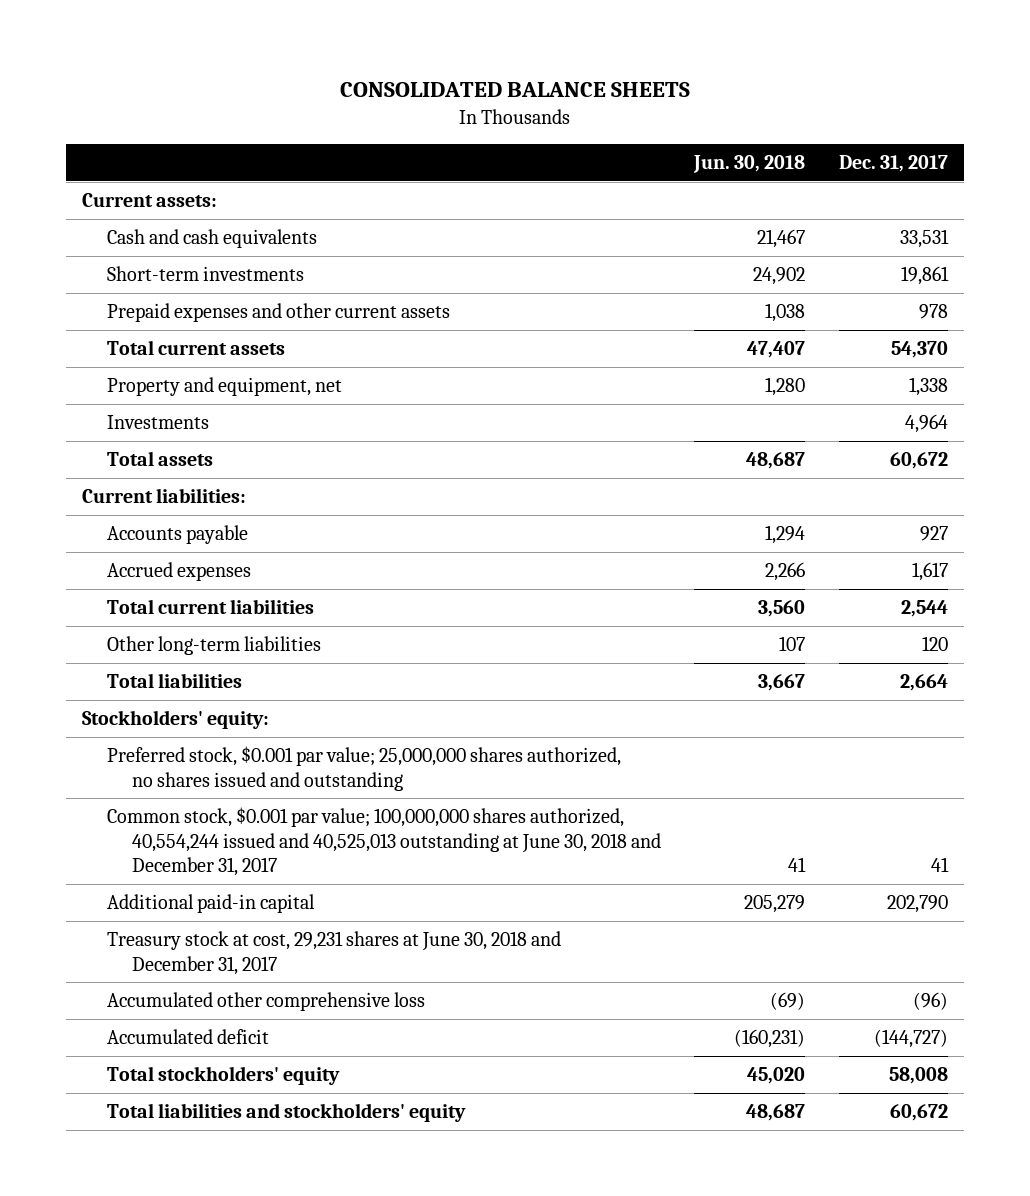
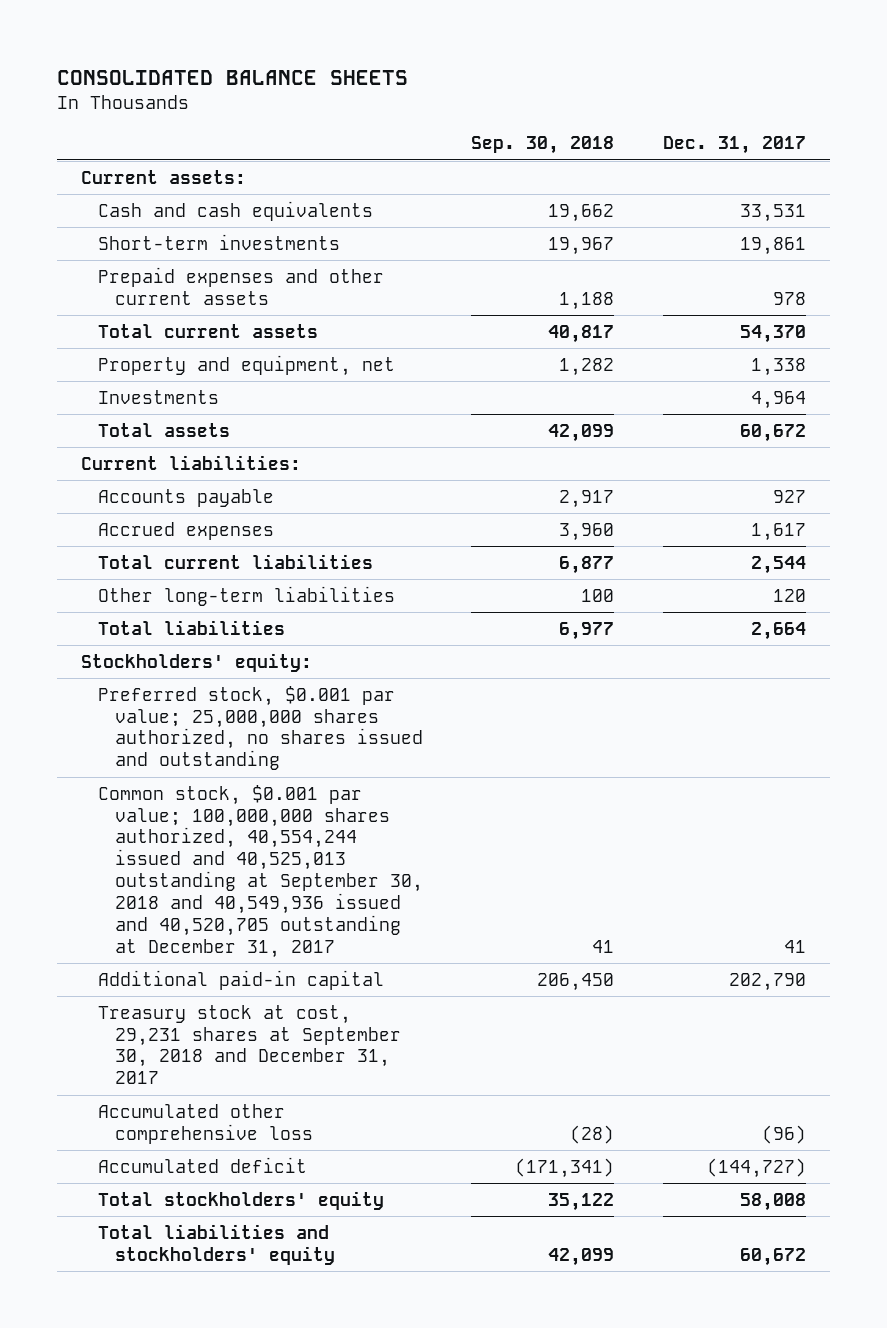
- | Jun. 30, 2018 | Dec. 31, 2017
+ | Sep. 30, 2018 | Dec. 31, 2017
- Common stock, $0.001 par value; 100,000,000 shares authorized, 40,554,244 issued and 40,525,013 outstanding at June 30, 2018 and December 31, 2017 | 41 | 41
+ Common stock, $0.001 par value; 100,000,000 shares authorized, 40,554,244 issued and 40,525,013 outstanding at September 30, 2018 and 40,549,936 issued and 40,520,705 outstanding at December 31, 2017 | 41 | 41
- Treasury stock at cost, 29,231 shares at June 30, 2018 and December 31, 2017
+ Treasury stock at cost, 29,231 shares at September 30, 2018 and December 31, 2017

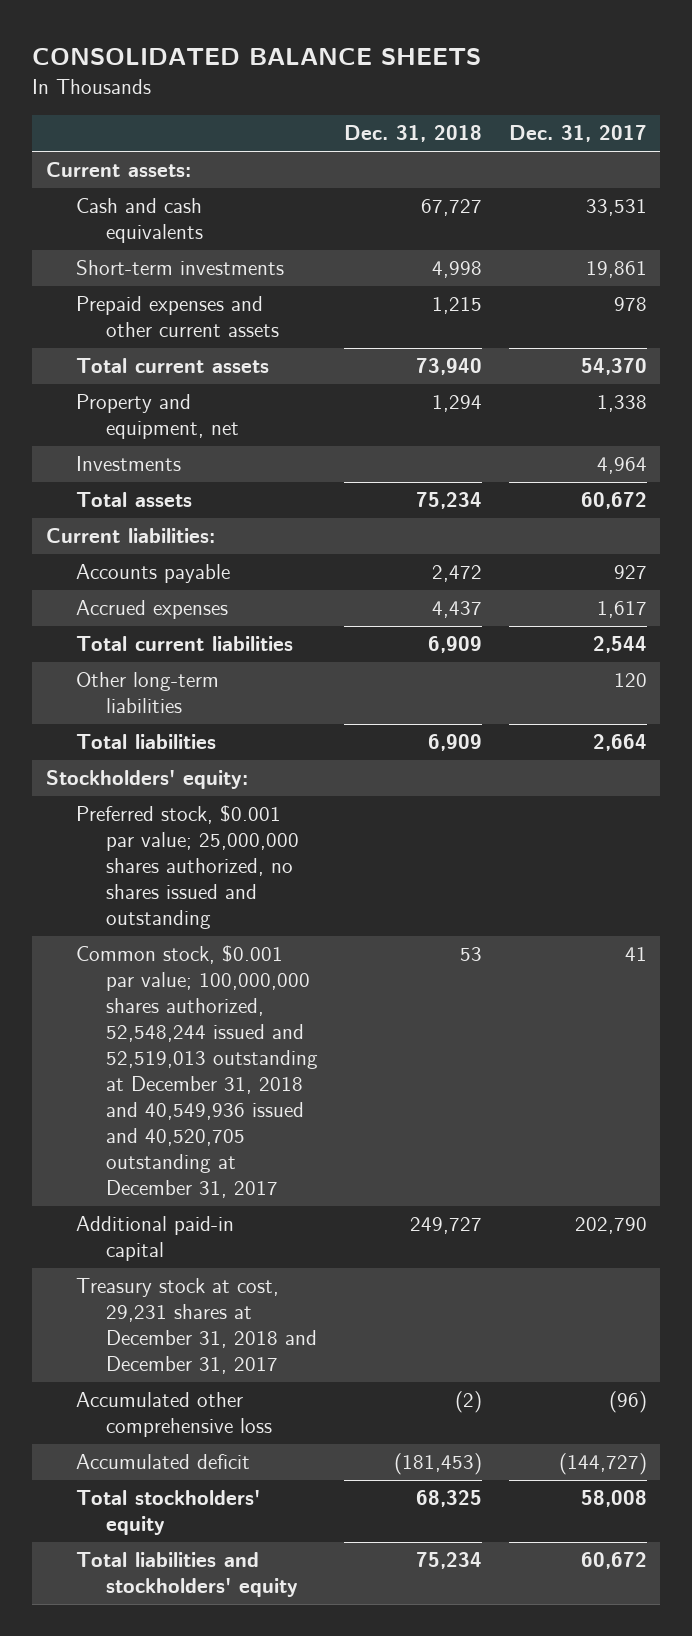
- | Sep. 30, 2018 | Dec. 31, 2017
+ | Dec. 31, 2018 | Dec. 31, 2017
- Common stock, $0.001 par value; 100,000,000 shares authorized, 40,554,244 issued and 40,525,013 outstanding at September 30, 2018 and 40,549,936 issued and 40,520,705 outstanding at December 31, 2017 | 41 | 41
+ Common stock, $0.001 par value; 100,000,000 shares authorized, 52,548,244 issued and 52,519,013 outstanding at December 31, 2018 and 40,549,936 issued and 40,520,705 outstanding at December 31, 2017 | 53 | 41
- Treasury stock at cost, 29,231 shares at September 30, 2018 and December 31, 2017
+ Treasury stock at cost, 29,231 shares at December 31, 2018 and December 31, 2017

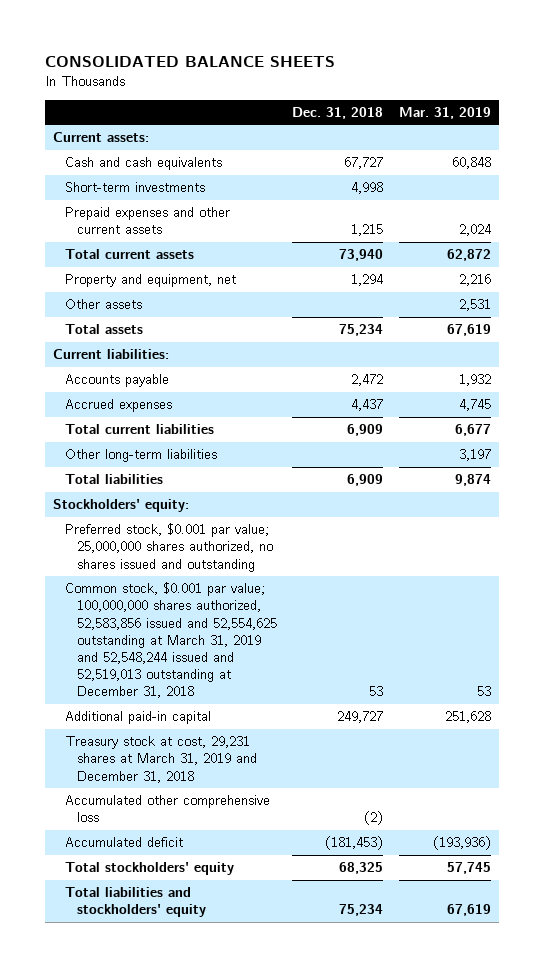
- | Dec. 31, 2018 | Dec. 31, 2017
+ | Dec. 31, 2018 | Mar. 31, 2019
- Investments | | 4,964
+ Other assets | | 2,531
- Common stock, $0.001 par value; 100,000,000 shares authorized, 52,548,244 issued and 52,519,013 outstanding at December 31, 2018 and 40,549,936 issued and 40,520,705 outstanding at December 31, 2017 | 53 | 41
+ Common stock, $0.001 par value; 100,000,000 shares authorized, 52,583,856 issued and 52,554,625 outstanding at March 31, 2019 and 52,548,244 issued and 52,519,013 outstanding at December 31, 2018 | 53 | 53
- Treasury stock at cost, 29,231 shares at December 31, 2018 and December 31, 2017
+ Treasury stock at cost, 29,231 shares at March 31, 2019 and December 31, 2018

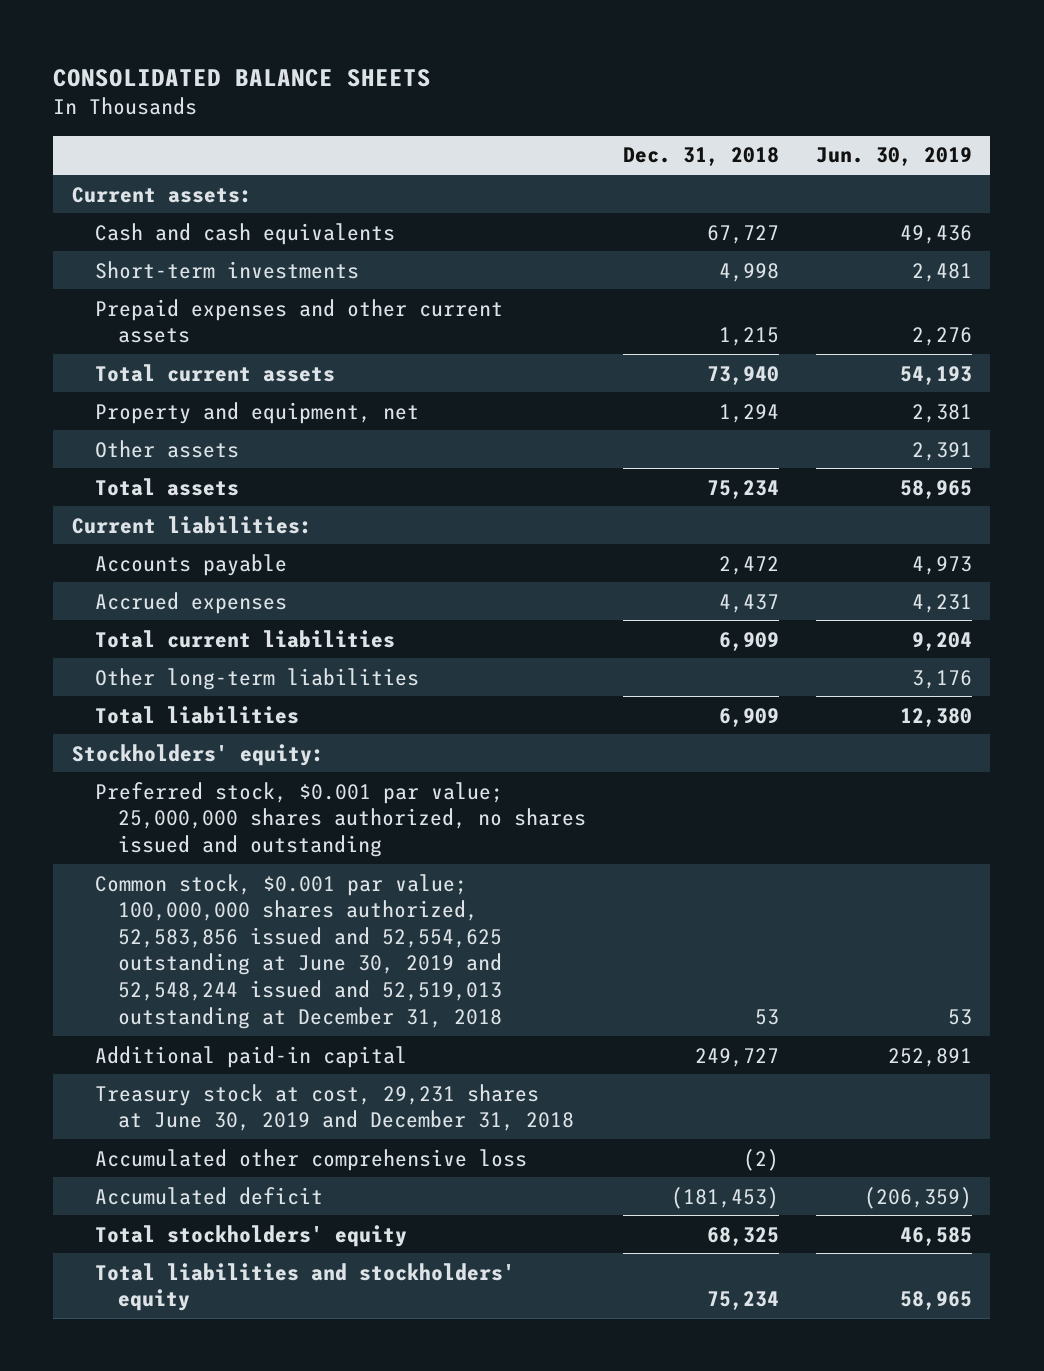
- | Dec. 31, 2018 | Mar. 31, 2019
+ | Dec. 31, 2018 | Jun. 30, 2019
- Common stock, $0.001 par value; 100,000,000 shares authorized, 52,583,856 issued and 52,554,625 outstanding at March 31, 2019 and 52,548,244 issued and 52,519,013 outstanding at December 31, 2018 | 53 | 53
+ Common stock, $0.001 par value; 100,000,000 shares authorized, 52,583,856 issued and 52,554,625 outstanding at June 30, 2019 and 52,548,244 issued and 52,519,013 outstanding at December 31, 2018 | 53 | 53
- Treasury stock at cost, 29,231 shares at March 31, 2019 and December 31, 2018
+ Treasury stock at cost, 29,231 shares at June 30, 2019 and December 31, 2018

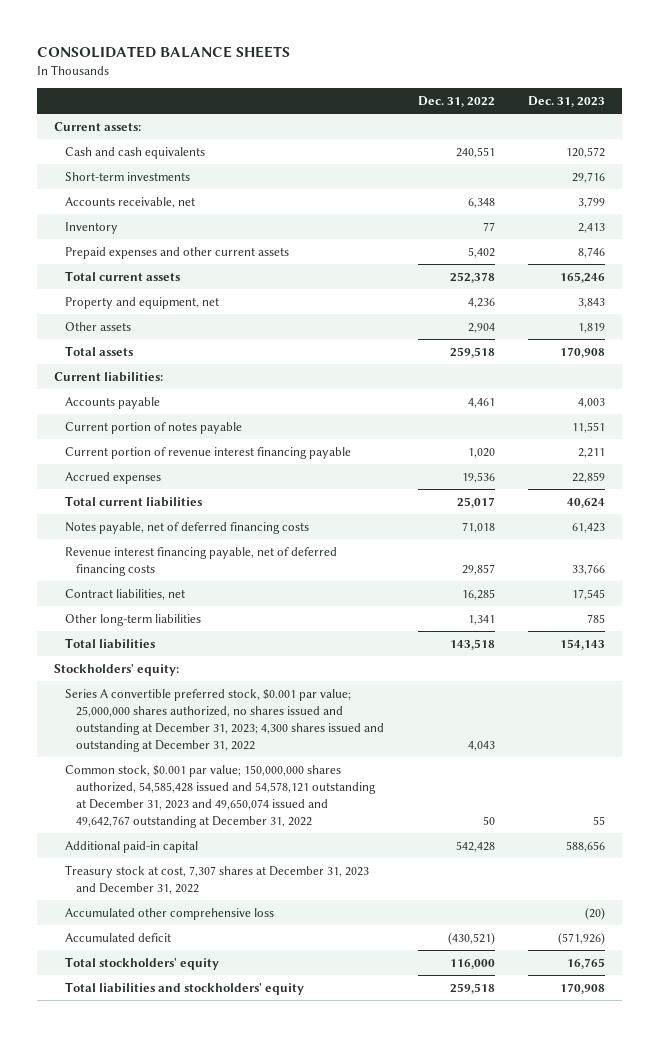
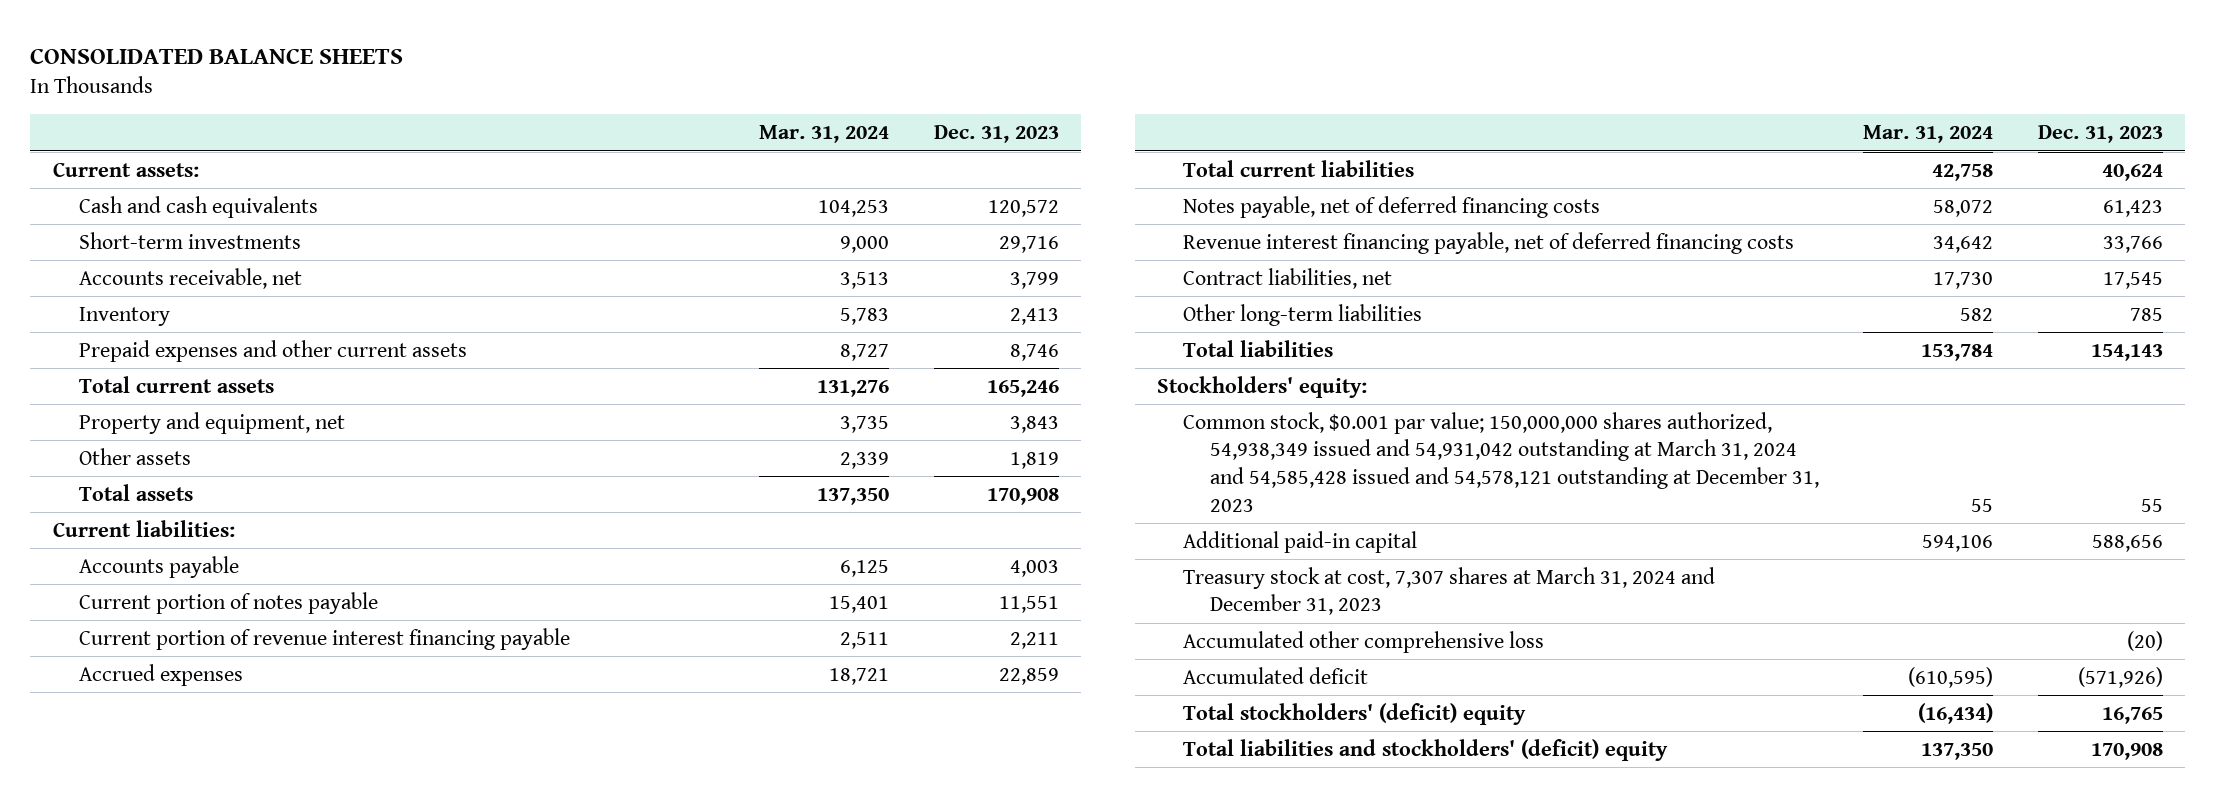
- | Dec. 31, 2022 | Dec. 31, 2023
+ | Mar. 31, 2024 | Dec. 31, 2023
- Series A convertible preferred stock, $0.001 par value; 25,000,000 shares authorized, no shares issued and outstanding at December 31, 2023; 4,300 shares issued and outstanding at December 31, 2022 | 4,043 |
- Common stock, $0.001 par value; 150,000,000 shares authorized, 54,585,428 issued and 54,578,121 outstanding at December 31, 2023 and 49,650,074 issued and 49,642,767 outstanding at December 31, 2022 | 50 | 55
+ Common stock, $0.001 par value; 150,000,000 shares authorized, 54,938,349 issued and 54,931,042 outstanding at March 31, 2024 and 54,585,428 issued and 54,578,121 outstanding at December 31, 2023 | 55 | 55
- Treasury stock at cost, 7,307 shares at December 31, 2023 and December 31, 2022
+ Treasury stock at cost, 7,307 shares at March 31, 2024 and December 31, 2023
- Total stockholders' equity | 116,000 | 16,765
- Total liabilities and stockholders' equity | 259,518 | 170,908
+ Total stockholders' (deficit) equity | (16,434) | 16,765
+ Total liabilities and stockholders' (deficit) equity | 137,350 | 170,908

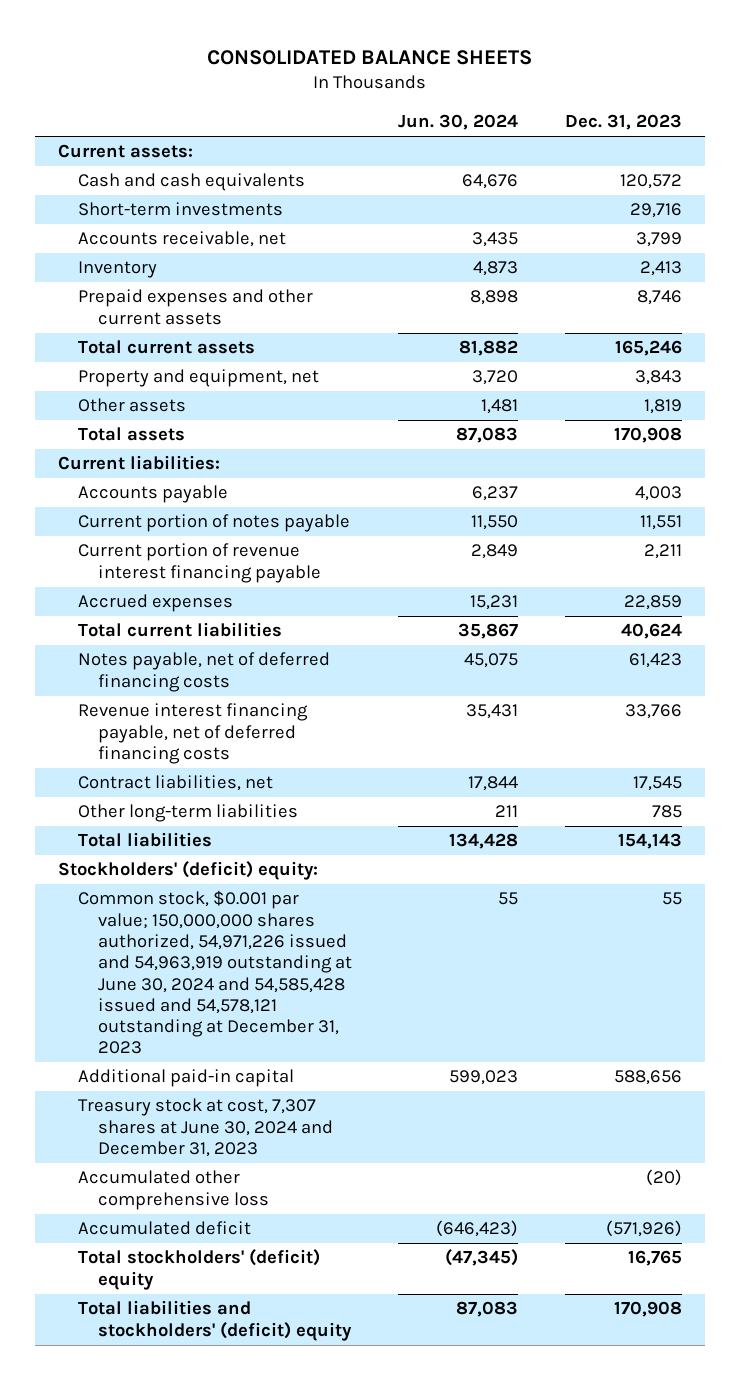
- | Mar. 31, 2024 | Dec. 31, 2023
+ | Jun. 30, 2024 | Dec. 31, 2023
- Stockholders' equity:
- Common stock, $0.001 par value; 150,000,000 shares authorized, 54,938,349 issued and 54,931,042 outstanding at March 31, 2024 and 54,585,428 issued and 54,578,121 outstanding at December 31, 2023 | 55 | 55
+ Stockholders' (deficit) equity:
+ Common stock, $0.001 par value; 150,000,000 shares authorized, 54,971,226 issued and 54,963,919 outstanding at June 30, 2024 and 54,585,428 issued and 54,578,121 outstanding at December 31, 2023 | 55 | 55
- Treasury stock at cost, 7,307 shares at March 31, 2024 and December 31, 2023
+ Treasury stock at cost, 7,307 shares at June 30, 2024 and December 31, 2023

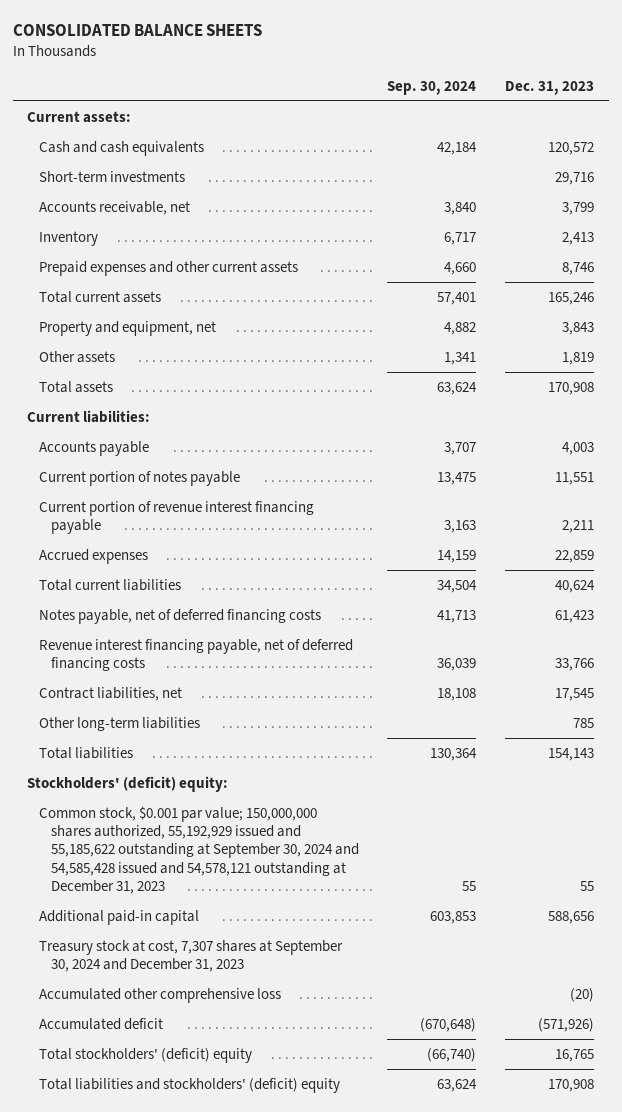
- | Jun. 30, 2024 | Dec. 31, 2023
+ | Sep. 30, 2024 | Dec. 31, 2023
- Common stock, $0.001 par value; 150,000,000 shares authorized, 54,971,226 issued and 54,963,919 outstanding at June 30, 2024 and 54,585,428 issued and 54,578,121 outstanding at December 31, 2023 | 55 | 55
+ Common stock, $0.001 par value; 150,000,000 shares authorized, 55,192,929 issued and 55,185,622 outstanding at September 30, 2024 and 54,585,428 issued and 54,578,121 outstanding at December 31, 2023 | 55 | 55
- Treasury stock at cost, 7,307 shares at June 30, 2024 and December 31, 2023
+ Treasury stock at cost, 7,307 shares at September 30, 2024 and December 31, 2023

